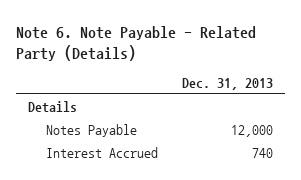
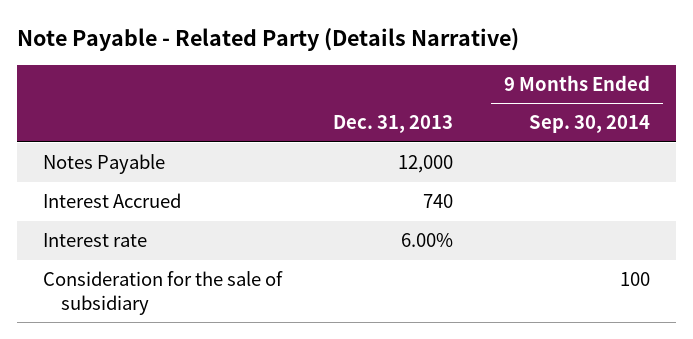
- Note 6. Note Payable - Related Party (Details)
+ Note Payable - Related Party (Details Narrative)
- | Dec. 31, 2013
+ | Dec. 31, 2013 | 9 Months Ended Sep. 30, 2014
- Details
+ Interest rate | 6.00% |
+ Consideration for the sale of subsidiary | | 100

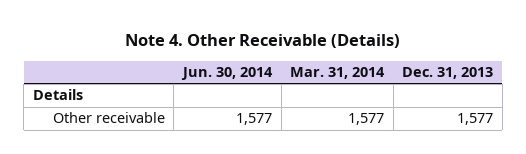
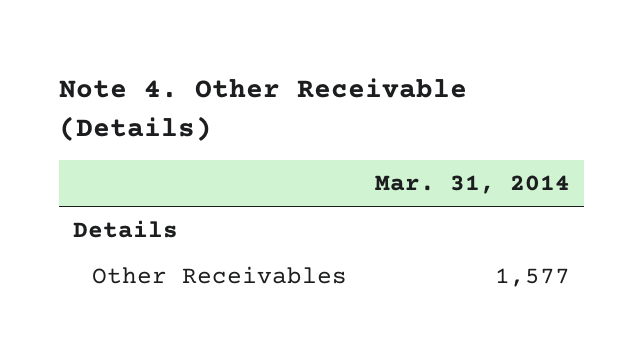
- | Jun. 30, 2014 | Mar. 31, 2014 | Dec. 31, 2013
+ | Mar. 31, 2014
- Other receivable | 1,577 | 1,577 | 1,577
+ Other Receivables | 1,577

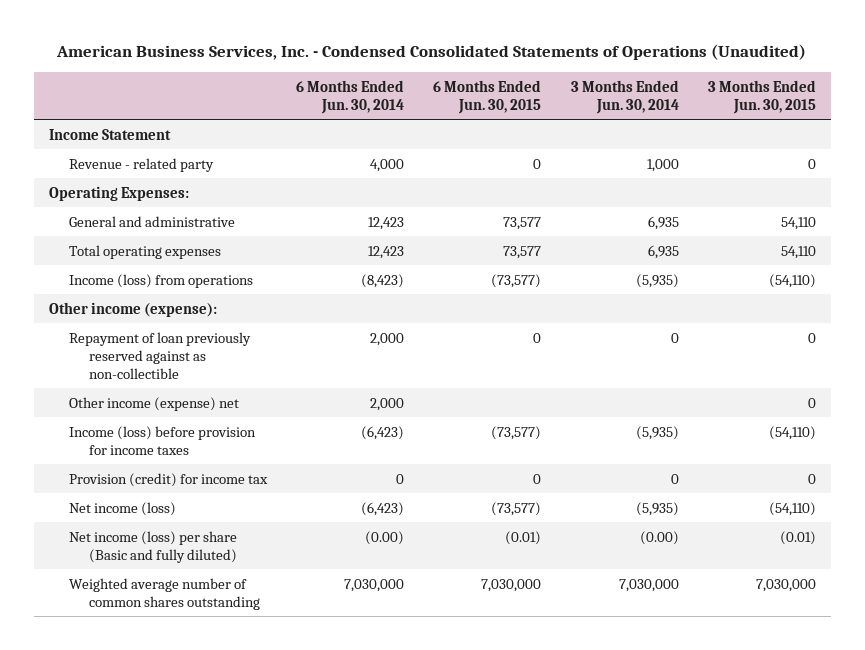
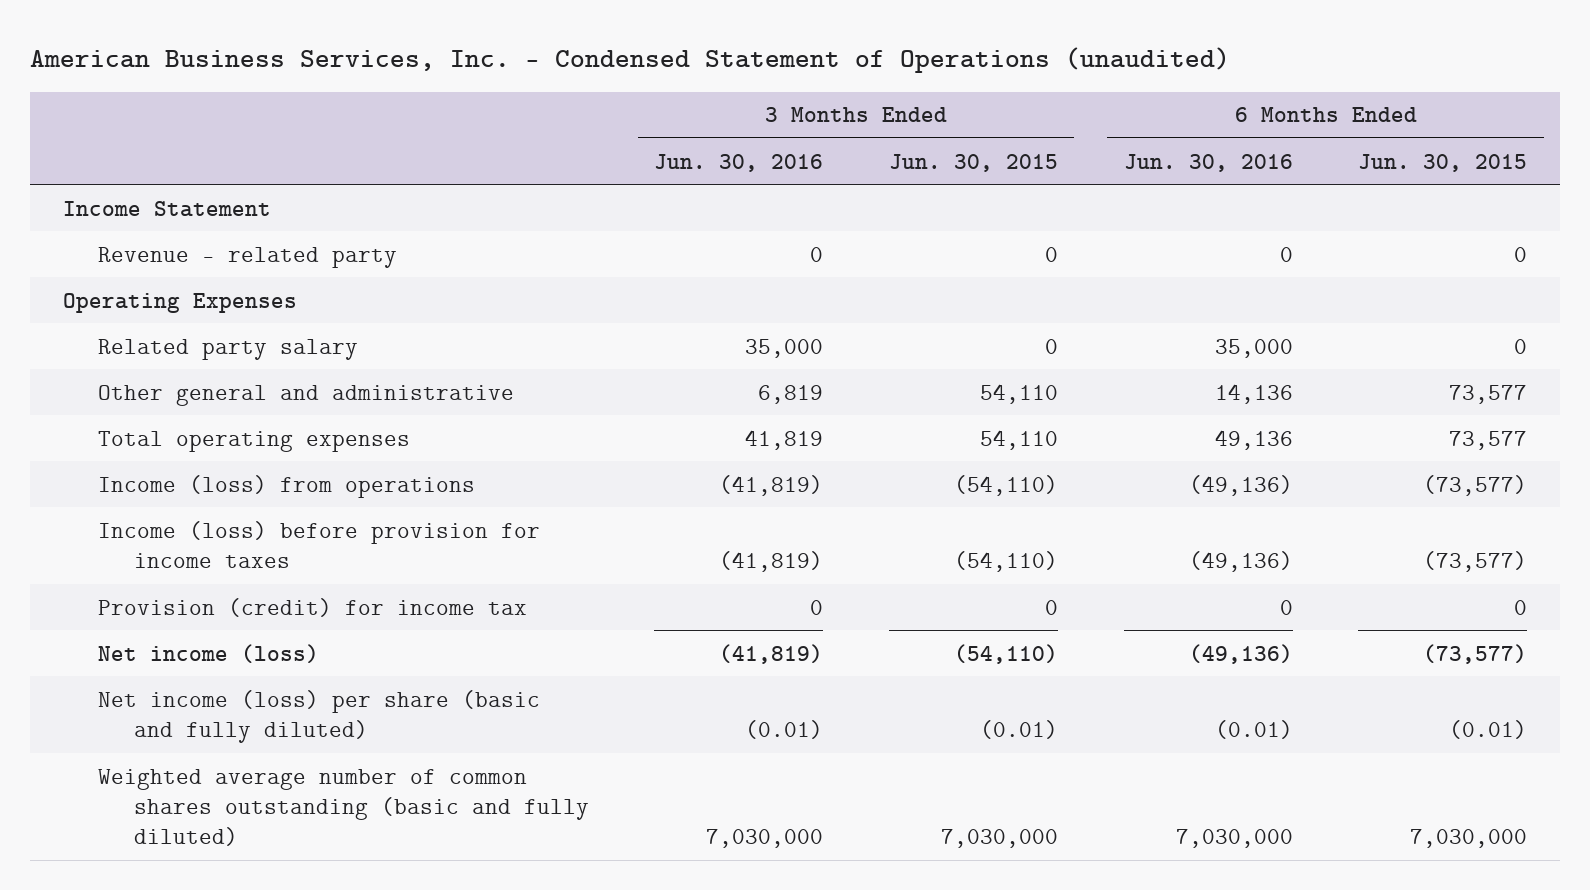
- American Business Services, Inc. - Condensed Consolidated Statements of Operations (Unaudited)
+ American Business Services, Inc. - Condensed Statement of Operations (unaudited)
- | 6 Months Ended Jun. 30, 2014 | 6 Months Ended Jun. 30, 2015 | 3 Months Ended Jun. 30, 2014 | 3 Months Ended Jun. 30, 2015
+ | 3 Months Ended Jun. 30, 2016 | 3 Months Ended Jun. 30, 2015 | 6 Months Ended Jun. 30, 2016 | 6 Months Ended Jun. 30, 2015
- Operating Expenses:
- General and administrative | 12,423 | 73,577 | 6,935 | 54,110
+ Operating Expenses
+ Related party salary | 35,000 | 0 | 35,000 | 0
+ Other general and administrative | 6,819 | 54,110 | 14,136 | 73,577
- Other income (expense):
- Repayment of loan previously reserved against as non-collectible | 2,000 | 0 | 0 | 0
- Other income (expense) net | 2,000 | | | 0
- Net income (loss) per share (Basic and fully diluted) | (0.00) | (0.01) | (0.00) | (0.01)
- Weighted average number of common shares outstanding | 7,030,000 | 7,030,000 | 7,030,000 | 7,030,000
+ Net income (loss) per share (basic and fully diluted) | (0.01) | (0.01) | (0.01) | (0.01)
+ Weighted average number of common shares outstanding (basic and fully diluted) | 7,030,000 | 7,030,000 | 7,030,000 | 7,030,000

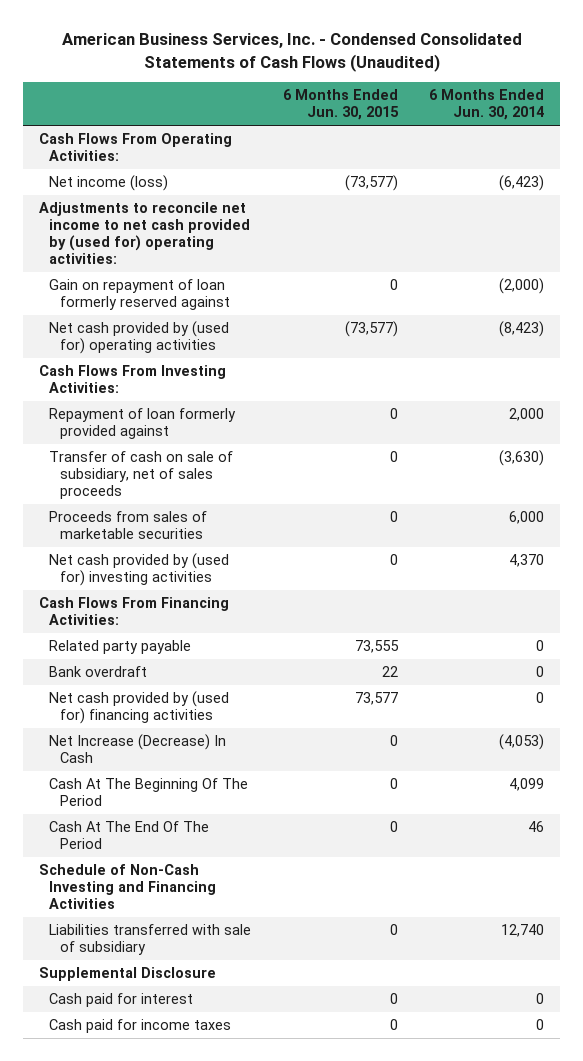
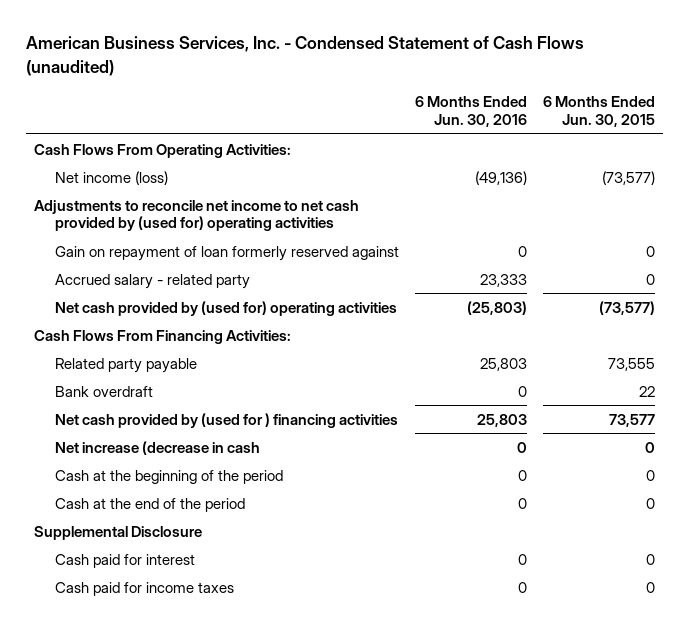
- American Business Services, Inc. - Condensed Consolidated Statements of Cash Flows (Unaudited)
+ American Business Services, Inc. - Condensed Statement of Cash Flows (unaudited)
- | 6 Months Ended Jun. 30, 2015 | 6 Months Ended Jun. 30, 2014
+ | 6 Months Ended Jun. 30, 2016 | 6 Months Ended Jun. 30, 2015
- Adjustments to reconcile net income to net cash provided by (used for) operating activities:
+ Adjustments to reconcile net income to net cash provided by (used for) operating activities
+ Accrued salary - related party | 23,333 | 0
- Cash Flows From Investing Activities:
- Repayment of loan formerly provided against | 0 | 2,000
- Transfer of cash on sale of subsidiary, net of sales proceeds | 0 | (3,630)
- Proceeds from sales of marketable securities | 0 | 6,000
- Net cash provided by (used for) investing activities | 0 | 4,370
- Net cash provided by (used for) financing activities | 73,577 | 0
- Net Increase (Decrease) In Cash | 0 | (4,053)
- Cash At The Beginning Of The Period | 0 | 4,099
- Cash At The End Of The Period | 0 | 46
- Schedule of Non-Cash Investing and Financing Activities
- Liabilities transferred with sale of subsidiary | 0 | 12,740
+ Net cash provided by (used for ) financing activities | 25,803 | 73,577
+ Net increase (decrease in cash | 0 | 0
+ Cash at the beginning of the period | 0 | 0
+ Cash at the end of the period | 0 | 0

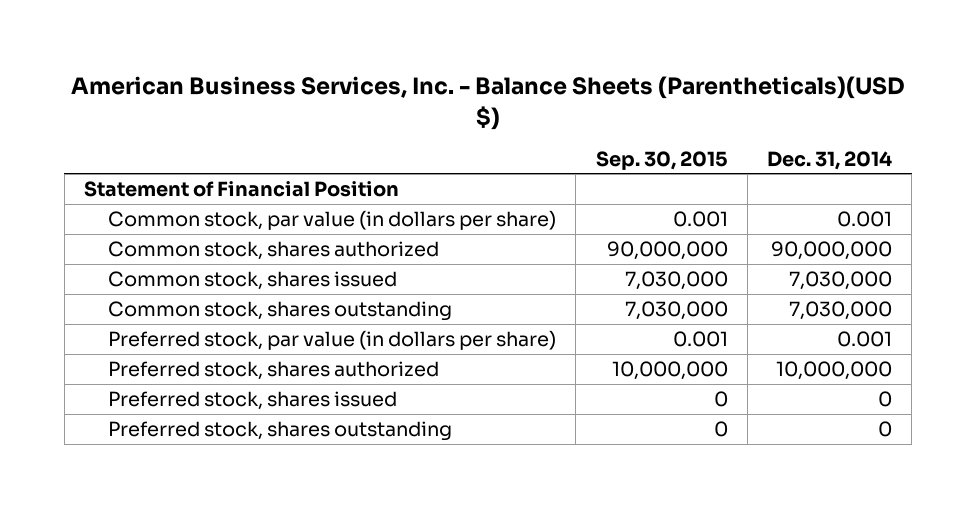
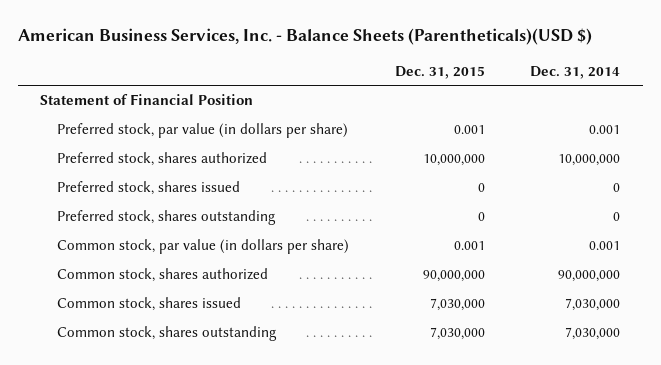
- | Sep. 30, 2015 | Dec. 31, 2014
+ | Dec. 31, 2015 | Dec. 31, 2014
moved down: Common stock, par value (in dollars per share) | 0.001 | 0.001
moved down: Common stock, shares authorized | 90,000,000 | 90,000,000
moved down: Common stock, shares issued | 7,030,000 | 7,030,000
moved down: Common stock, shares outstanding | 7,030,000 | 7,030,000

